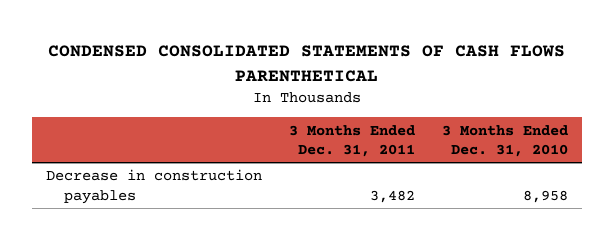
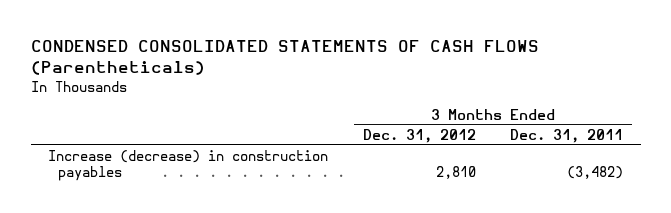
- CONDENSED CONSOLIDATED STATEMENTS OF CASH FLOWS PARENTHETICAL
+ CONDENSED CONSOLIDATED STATEMENTS OF CASH FLOWS (Parentheticals)
- | 3 Months Ended Dec. 31, 2011 | 3 Months Ended Dec. 31, 2010
+ | 3 Months Ended Dec. 31, 2012 | 3 Months Ended Dec. 31, 2011
- Decrease in construction payables | 3,482 | 8,958
+ Increase (decrease) in construction payables | 2,810 | (3,482)

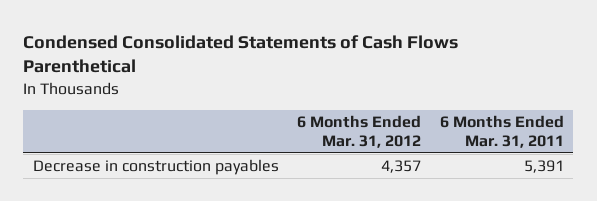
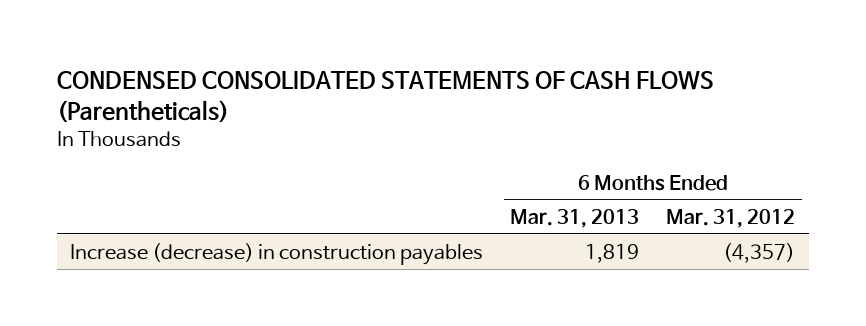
- Condensed Consolidated Statements of Cash Flows Parenthetical
+ CONDENSED CONSOLIDATED STATEMENTS OF CASH FLOWS (Parentheticals)
- | 6 Months Ended Mar. 31, 2012 | 6 Months Ended Mar. 31, 2011
+ | 6 Months Ended Mar. 31, 2013 | 6 Months Ended Mar. 31, 2012
- Decrease in construction payables | 4,357 | 5,391
+ Increase (decrease) in construction payables | 1,819 | (4,357)

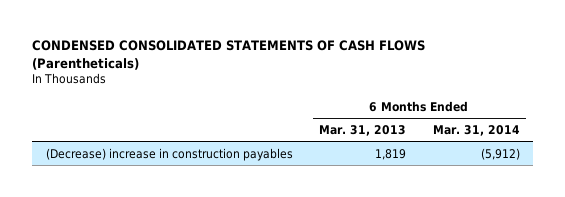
- | 6 Months Ended Mar. 31, 2013 | 6 Months Ended Mar. 31, 2012
+ | 6 Months Ended Mar. 31, 2013 | 6 Months Ended Mar. 31, 2014
- Increase (decrease) in construction payables | 1,819 | (4,357)
+ (Decrease) increase in construction payables | 1,819 | (5,912)

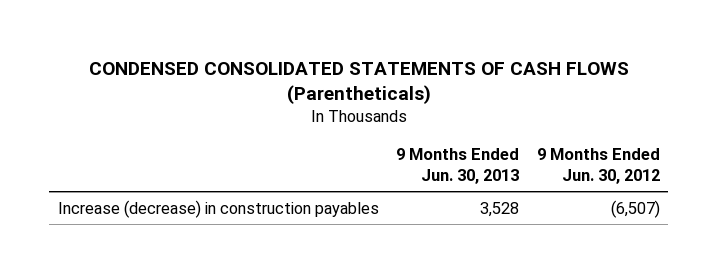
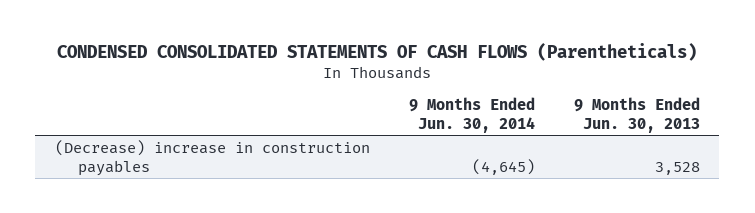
- | 9 Months Ended Jun. 30, 2013 | 9 Months Ended Jun. 30, 2012
+ | 9 Months Ended Jun. 30, 2014 | 9 Months Ended Jun. 30, 2013
- Increase (decrease) in construction payables | 3,528 | (6,507)
+ (Decrease) increase in construction payables | (4,645) | 3,528

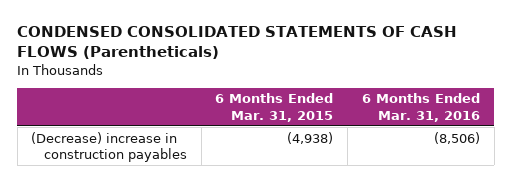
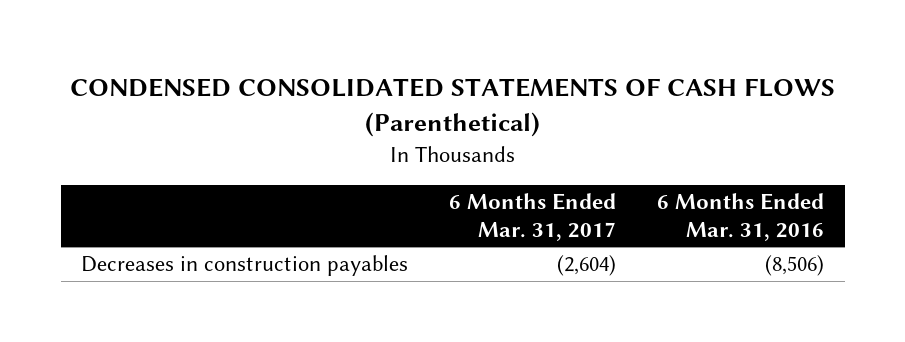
- CONDENSED CONSOLIDATED STATEMENTS OF CASH FLOWS (Parentheticals)
+ CONDENSED CONSOLIDATED STATEMENTS OF CASH FLOWS (Parenthetical)
- | 6 Months Ended Mar. 31, 2015 | 6 Months Ended Mar. 31, 2016
+ | 6 Months Ended Mar. 31, 2017 | 6 Months Ended Mar. 31, 2016
- (Decrease) increase in construction payables | (4,938) | (8,506)
+ Decreases in construction payables | (2,604) | (8,506)

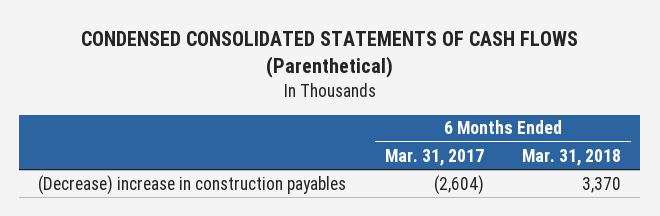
- | 6 Months Ended Mar. 31, 2017 | 6 Months Ended Mar. 31, 2016
+ | 6 Months Ended Mar. 31, 2017 | 6 Months Ended Mar. 31, 2018
- Decreases in construction payables | (2,604) | (8,506)
+ (Decrease) increase in construction payables | (2,604) | 3,370

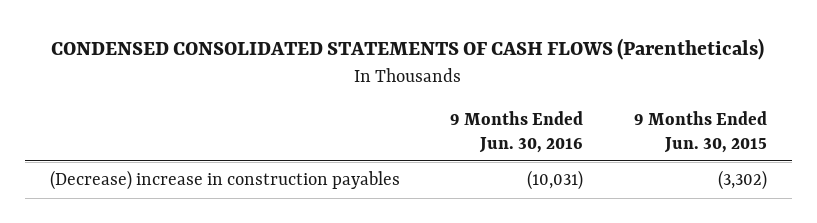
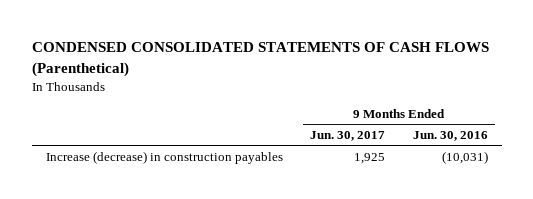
- CONDENSED CONSOLIDATED STATEMENTS OF CASH FLOWS (Parentheticals)
+ CONDENSED CONSOLIDATED STATEMENTS OF CASH FLOWS (Parenthetical)
- | 9 Months Ended Jun. 30, 2016 | 9 Months Ended Jun. 30, 2015
+ | 9 Months Ended Jun. 30, 2017 | 9 Months Ended Jun. 30, 2016
- (Decrease) increase in construction payables | (10,031) | (3,302)
+ Increase (decrease) in construction payables | 1,925 | (10,031)

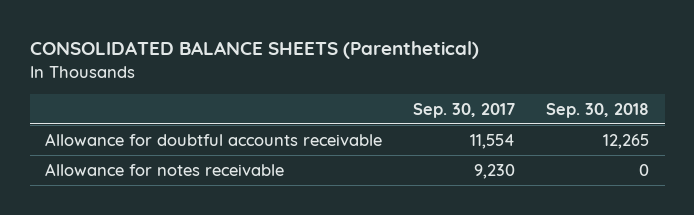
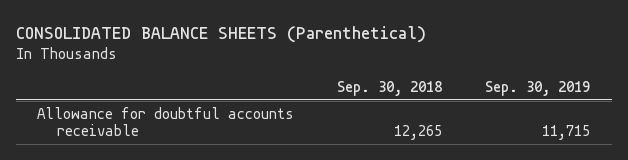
- | Sep. 30, 2017 | Sep. 30, 2018
+ | Sep. 30, 2018 | Sep. 30, 2019
- Allowance for notes receivable | 9,230 | 0

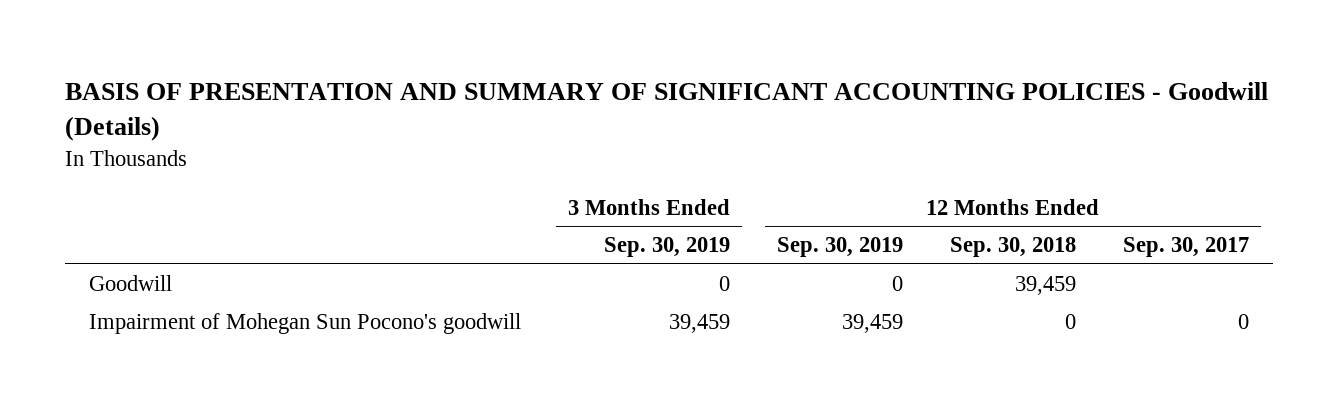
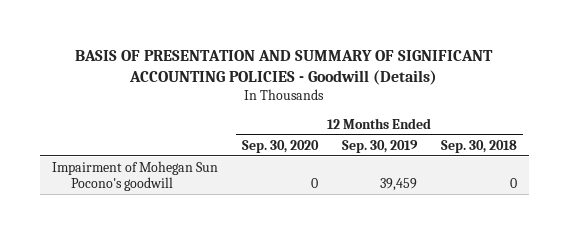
- | 3 Months Ended Sep. 30, 2019 | 12 Months Ended Sep. 30, 2019 | 12 Months Ended Sep. 30, 2018 | 12 Months Ended Sep. 30, 2017
+ | 12 Months Ended Sep. 30, 2020 | 12 Months Ended Sep. 30, 2019 | 12 Months Ended Sep. 30, 2018
- Goodwill | 0 | 0 | 39,459 |

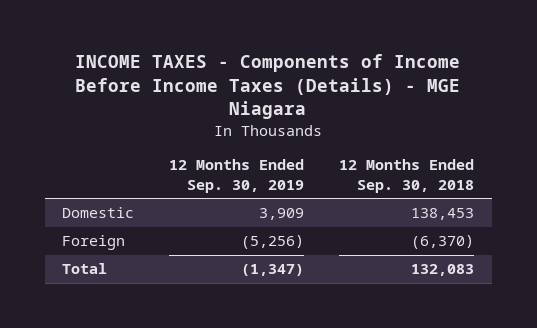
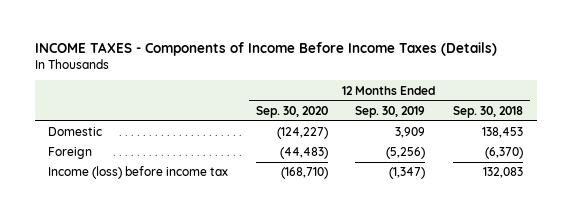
- INCOME TAXES - Components of Income Before Income Taxes (Details) - MGE Niagara
+ INCOME TAXES - Components of Income Before Income Taxes (Details)
- | 12 Months Ended Sep. 30, 2019 | 12 Months Ended Sep. 30, 2018
+ | 12 Months Ended Sep. 30, 2020 | 12 Months Ended Sep. 30, 2019 | 12 Months Ended Sep. 30, 2018
- Total | (1,347) | 132,083
+ Income (loss) before income tax | (168,710) | (1,347) | 132,083

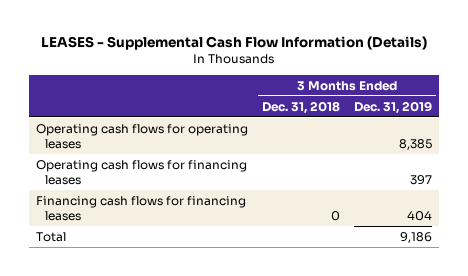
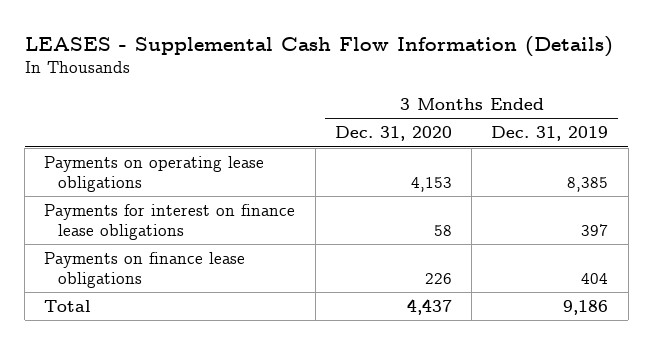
- | 3 Months Ended Dec. 31, 2018 | 3 Months Ended Dec. 31, 2019
+ | 3 Months Ended Dec. 31, 2020 | 3 Months Ended Dec. 31, 2019
- Operating cash flows for operating leases | | 8,385
- Operating cash flows for financing leases | | 397
- Financing cash flows for financing leases | 0 | 404
+ Payments on operating lease obligations | 4,153 | 8,385
+ Payments for interest on finance lease obligations | 58 | 397
+ Payments on finance lease obligations | 226 | 404

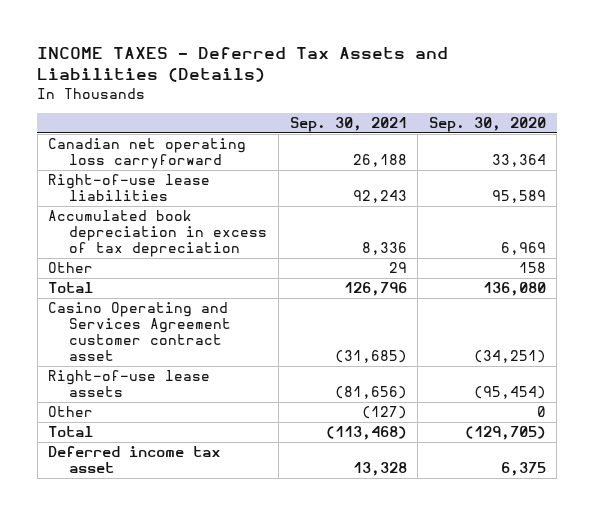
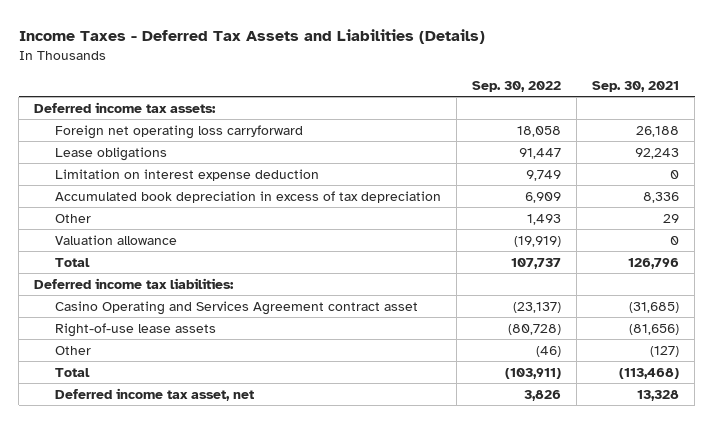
- INCOME TAXES - Deferred Tax Assets and Liabilities (Details)
+ Income Taxes - Deferred Tax Assets and Liabilities (Details)
- | Sep. 30, 2021 | Sep. 30, 2020
+ | Sep. 30, 2022 | Sep. 30, 2021
- Canadian net operating loss carryforward | 26,188 | 33,364
- Right-of-use lease liabilities | 92,243 | 95,589
+ Deferred income tax assets:
+ Foreign net operating loss carryforward | 18,058 | 26,188
+ Lease obligations | 91,447 | 92,243
+ Limitation on interest expense deduction | 9,749 | 0
+ Valuation allowance | (19,919) | 0
- Casino Operating and Services Agreement customer contract asset | (31,685) | (34,251)
+ Deferred income tax liabilities:
+ Casino Operating and Services Agreement contract asset | (23,137) | (31,685)
- Deferred income tax asset | 13,328 | 6,375
+ Deferred income tax asset, net | 3,826 | 13,328

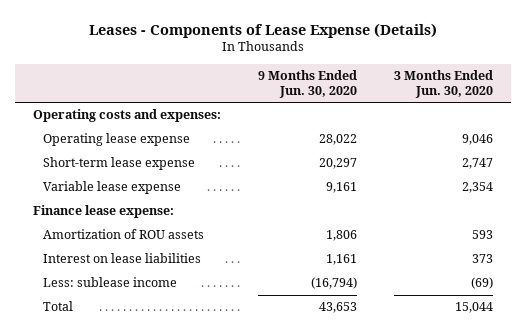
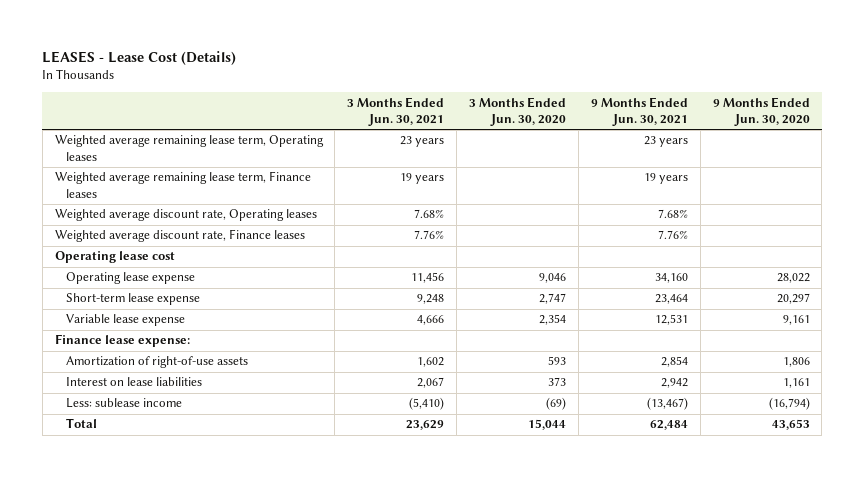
- Leases - Components of Lease Expense (Details)
+ LEASES - Lease Cost (Details)
- | 9 Months Ended Jun. 30, 2020 | 3 Months Ended Jun. 30, 2020
+ | 3 Months Ended Jun. 30, 2021 | 3 Months Ended Jun. 30, 2020 | 9 Months Ended Jun. 30, 2021 | 9 Months Ended Jun. 30, 2020
- Operating costs and expenses:
+ Weighted average remaining lease term, Operating leases | 23 years | | 23 years |
+ Weighted average remaining lease term, Finance leases | 19 years | | 19 years |
+ Weighted average discount rate, Operating leases | 7.68% | | 7.68% |
+ Weighted average discount rate, Finance leases | 7.76% | | 7.76% |
+ Operating lease cost
- Amortization of ROU assets | 1,806 | 593
+ Amortization of right-of-use assets | 1,602 | 593 | 2,854 | 1,806

